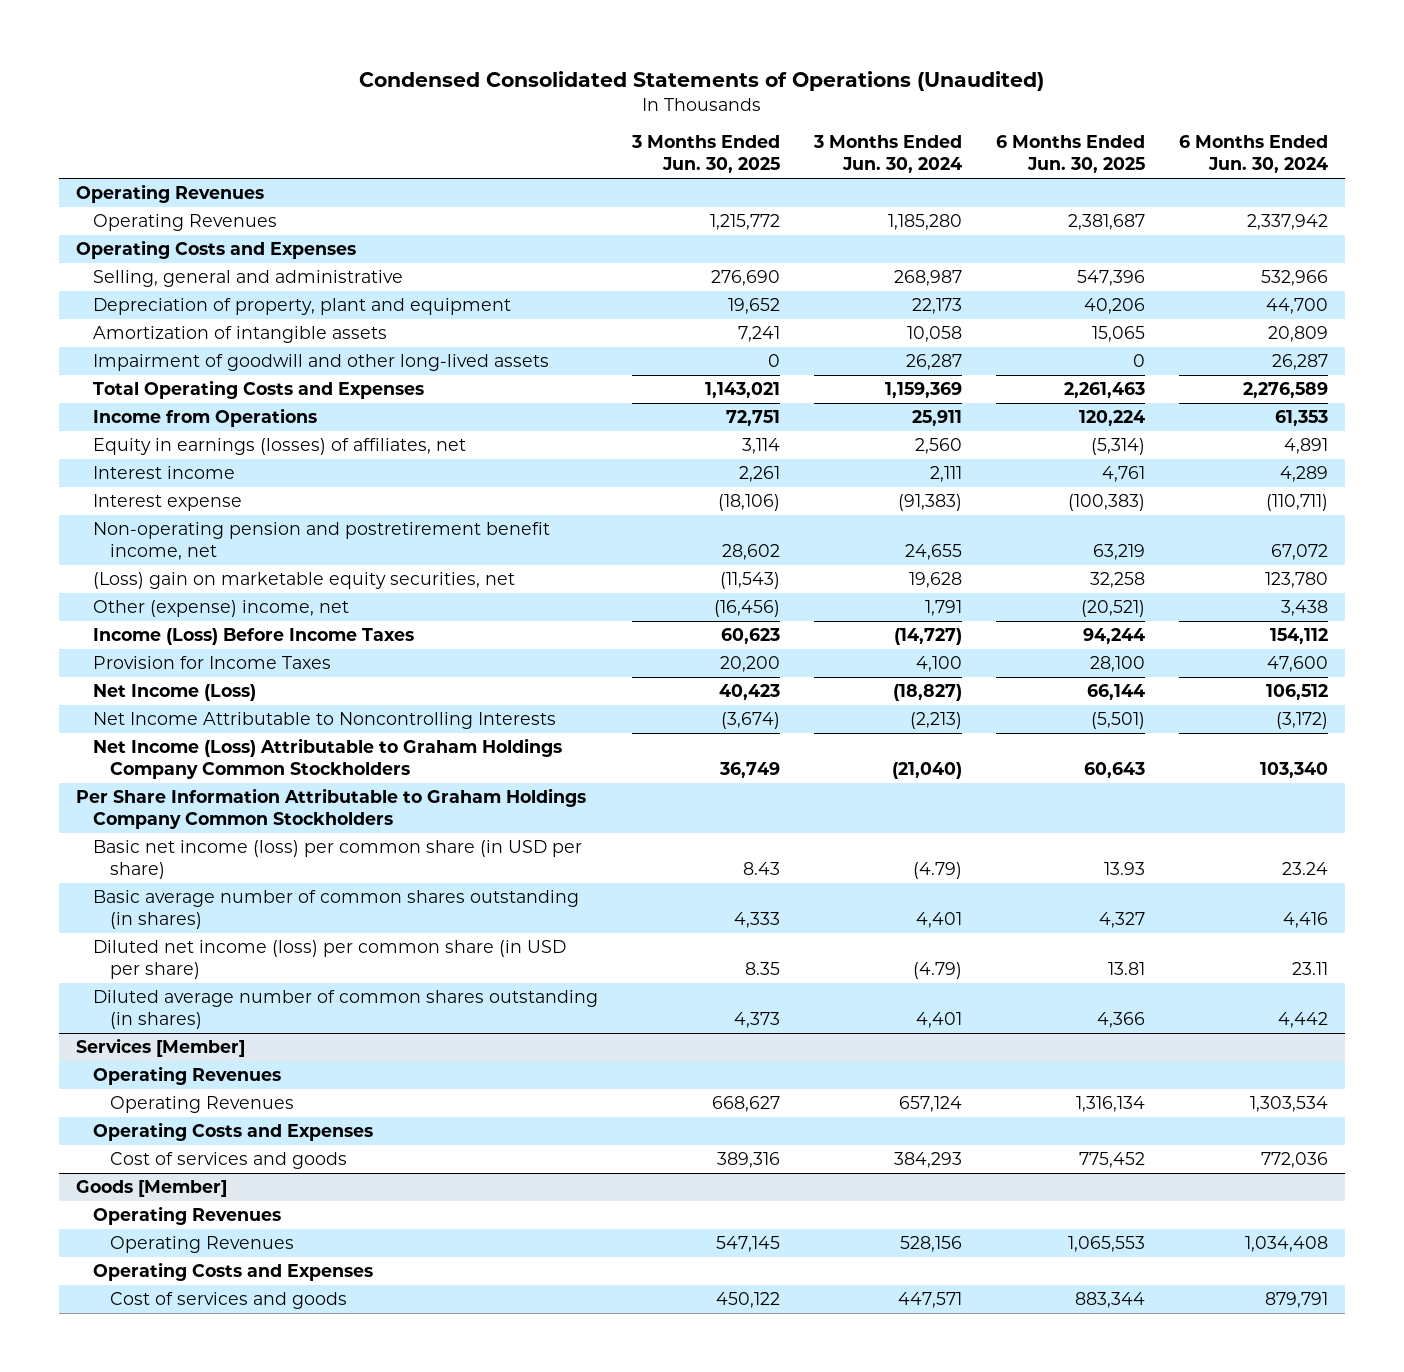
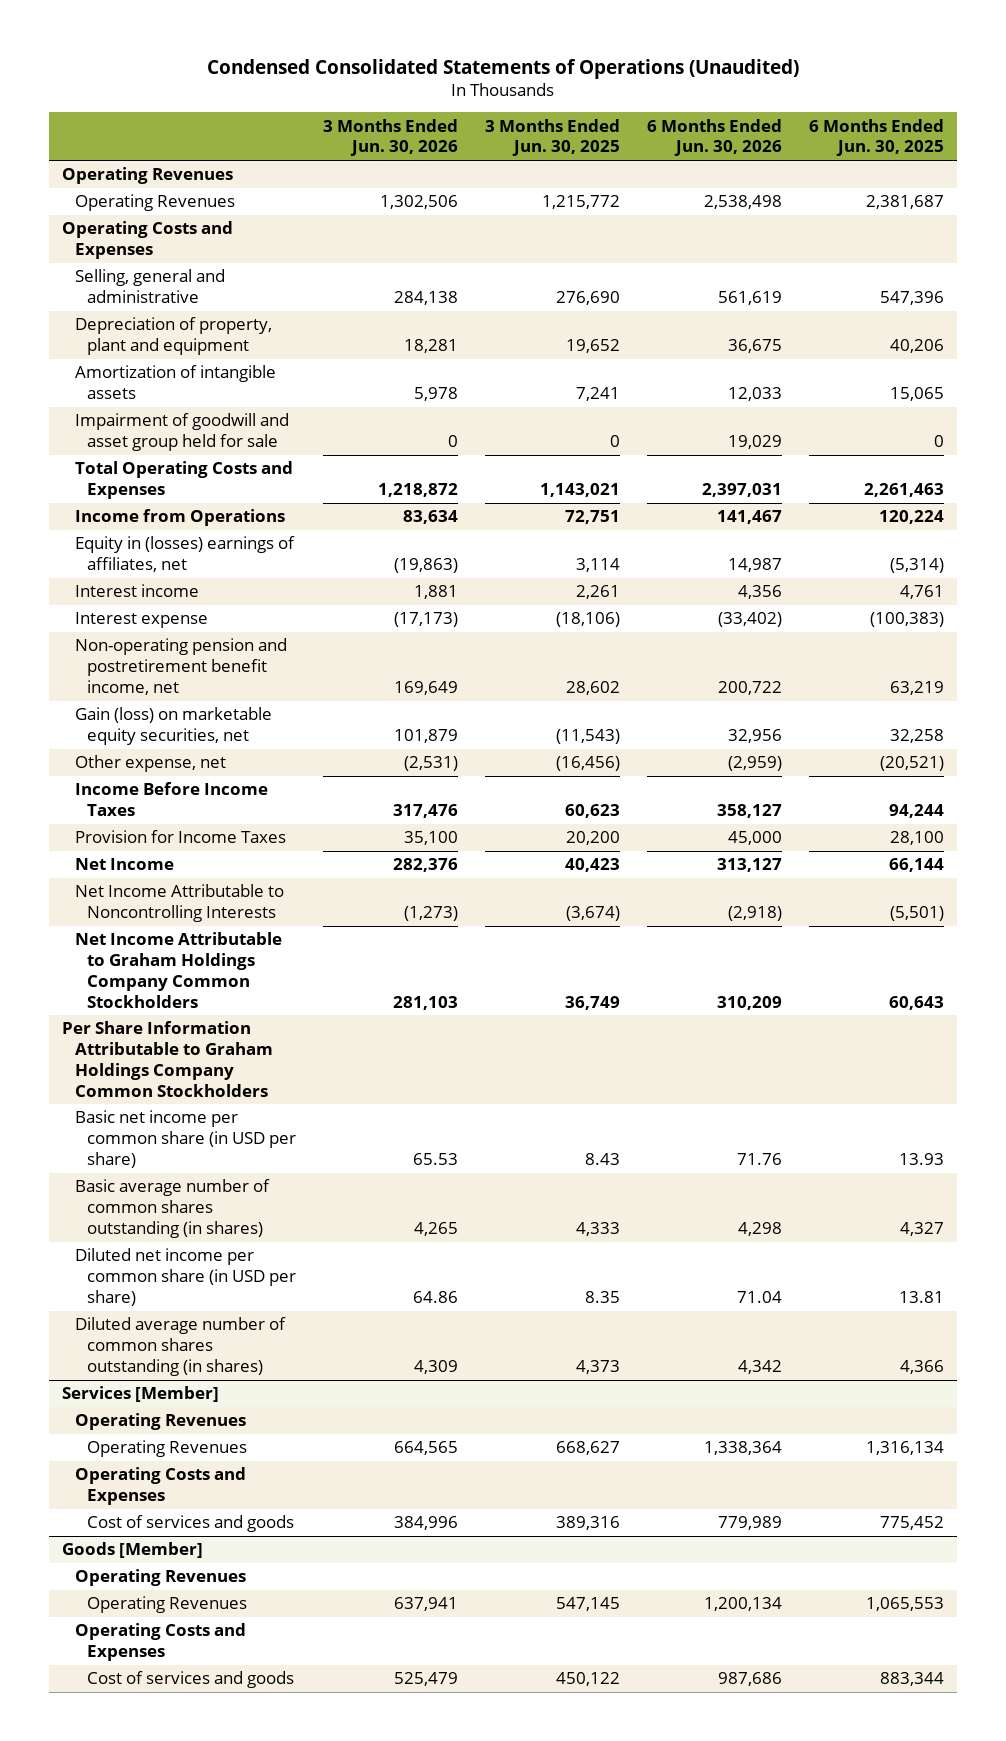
- | 3 Months Ended Jun. 30, 2025 | 3 Months Ended Jun. 30, 2024 | 6 Months Ended Jun. 30, 2025 | 6 Months Ended Jun. 30, 2024
+ | 3 Months Ended Jun. 30, 2026 | 3 Months Ended Jun. 30, 2025 | 6 Months Ended Jun. 30, 2026 | 6 Months Ended Jun. 30, 2025
- Impairment of goodwill and other long-lived assets | 0 | 26,287 | 0 | 26,287
+ Impairment of goodwill and asset group held for sale | 0 | 0 | 19,029 | 0
- Equity in earnings (losses) of affiliates, net | 3,114 | 2,560 | (5,314) | 4,891
+ Equity in (losses) earnings of affiliates, net | (19,863) | 3,114 | 14,987 | (5,314)
- (Loss) gain on marketable equity securities, net | (11,543) | 19,628 | 32,258 | 123,780
- Other (expense) income, net | (16,456) | 1,791 | (20,521) | 3,438
- Income (Loss) Before Income Taxes | 60,623 | (14,727) | 94,244 | 154,112
+ Gain (loss) on marketable equity securities, net | 101,879 | (11,543) | 32,956 | 32,258
+ Other expense, net | (2,531) | (16,456) | (2,959) | (20,521)
+ Income Before Income Taxes | 317,476 | 60,623 | 358,127 | 94,244
- Net Income (Loss) | 40,423 | (18,827) | 66,144 | 106,512
+ Net Income | 282,376 | 40,423 | 313,127 | 66,144
- Net Income (Loss) Attributable to Graham Holdings Company Common Stockholders | 36,749 | (21,040) | 60,643 | 103,340
+ Net Income Attributable to Graham Holdings Company Common Stockholders | 281,103 | 36,749 | 310,209 | 60,643
- Basic net income (loss) per common share (in USD per share) | 8.43 | (4.79) | 13.93 | 23.24
+ Basic net income per common share (in USD per share) | 65.53 | 8.43 | 71.76 | 13.93
- Diluted net income (loss) per common share (in USD per share) | 8.35 | (4.79) | 13.81 | 23.11
+ Diluted net income per common share (in USD per share) | 64.86 | 8.35 | 71.04 | 13.81

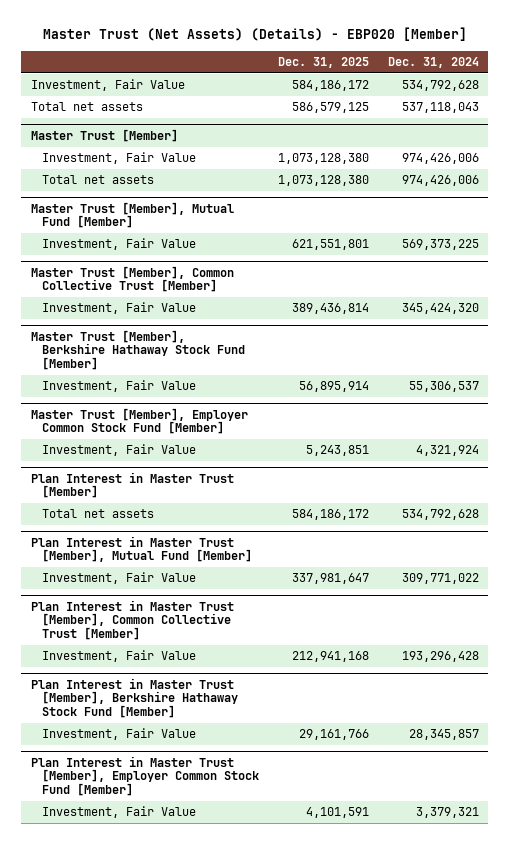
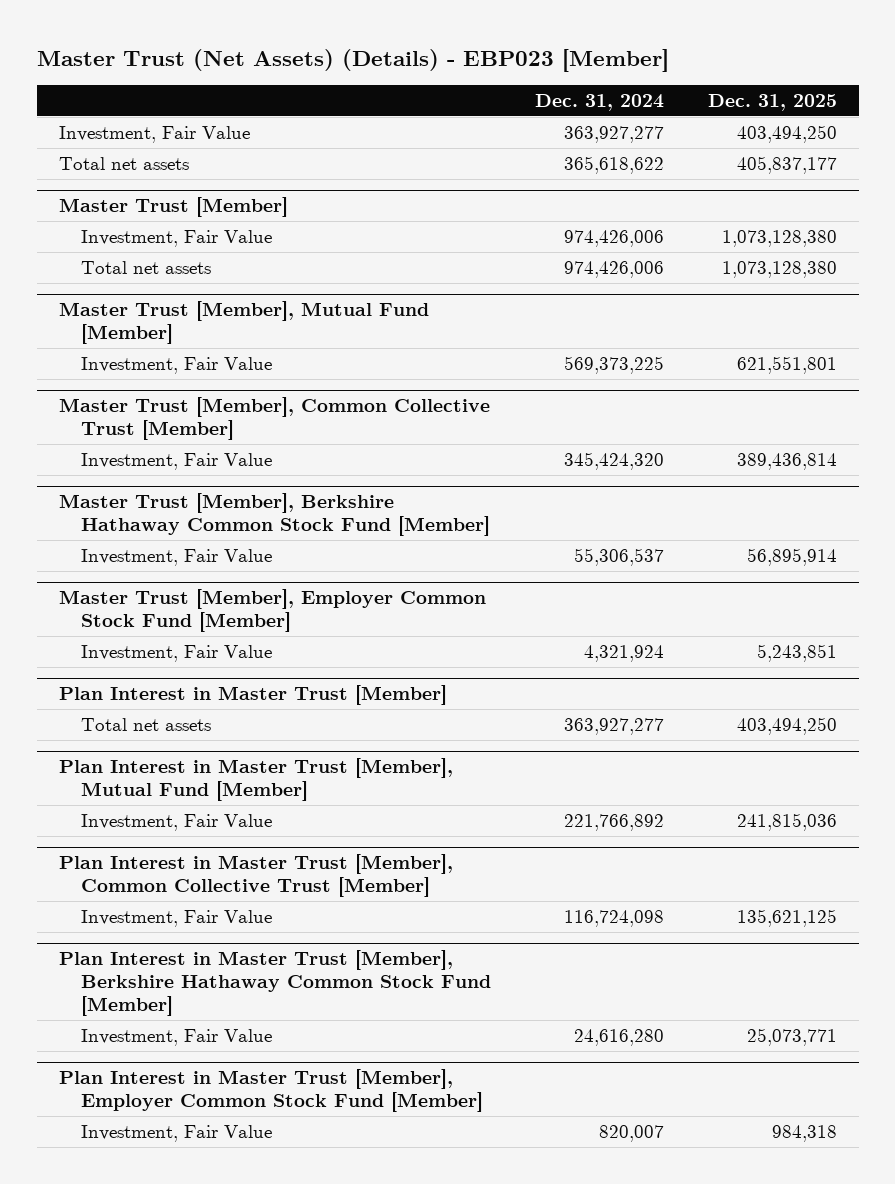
- Master Trust (Net Assets) (Details) - EBP020 [Member]
+ Master Trust (Net Assets) (Details) - EBP023 [Member]
- | Dec. 31, 2025 | Dec. 31, 2024
+ | Dec. 31, 2024 | Dec. 31, 2025
- Investment, Fair Value | 584,186,172 | 534,792,628
- Total net assets | 586,579,125 | 537,118,043
+ Investment, Fair Value | 363,927,277 | 403,494,250
+ Total net assets | 365,618,622 | 405,837,177
- Master Trust [Member], Berkshire Hathaway Stock Fund [Member]
+ Master Trust [Member], Berkshire Hathaway Common Stock Fund [Member]
@ Plan Interest in Master Trust [Member]
- Total net assets | 584,186,172 | 534,792,628
+ Total net assets | 363,927,277 | 403,494,250
@ Plan Interest in Master Trust [Member], Mutual Fund [Member]
- Investment, Fair Value | 337,981,647 | 309,771,022
+ Investment, Fair Value | 221,766,892 | 241,815,036
@ Plan Interest in Master Trust [Member], Common Collective Trust [Member]
- Investment, Fair Value | 212,941,168 | 193,296,428
- Plan Interest in Master Trust [Member], Berkshire Hathaway Stock Fund [Member]
- Investment, Fair Value | 29,161,766 | 28,345,857
@ Plan Interest in Master Trust [Member], Common Collective Trust [Member]
+ Investment, Fair Value | 116,724,098 | 135,621,125
+ Plan Interest in Master Trust [Member], Berkshire Hathaway Common Stock Fund [Member]
+ Investment, Fair Value | 24,616,280 | 25,073,771
@ Plan Interest in Master Trust [Member], Employer Common Stock Fund [Member]
- Investment, Fair Value | 4,101,591 | 3,379,321
+ Investment, Fair Value | 820,007 | 984,318

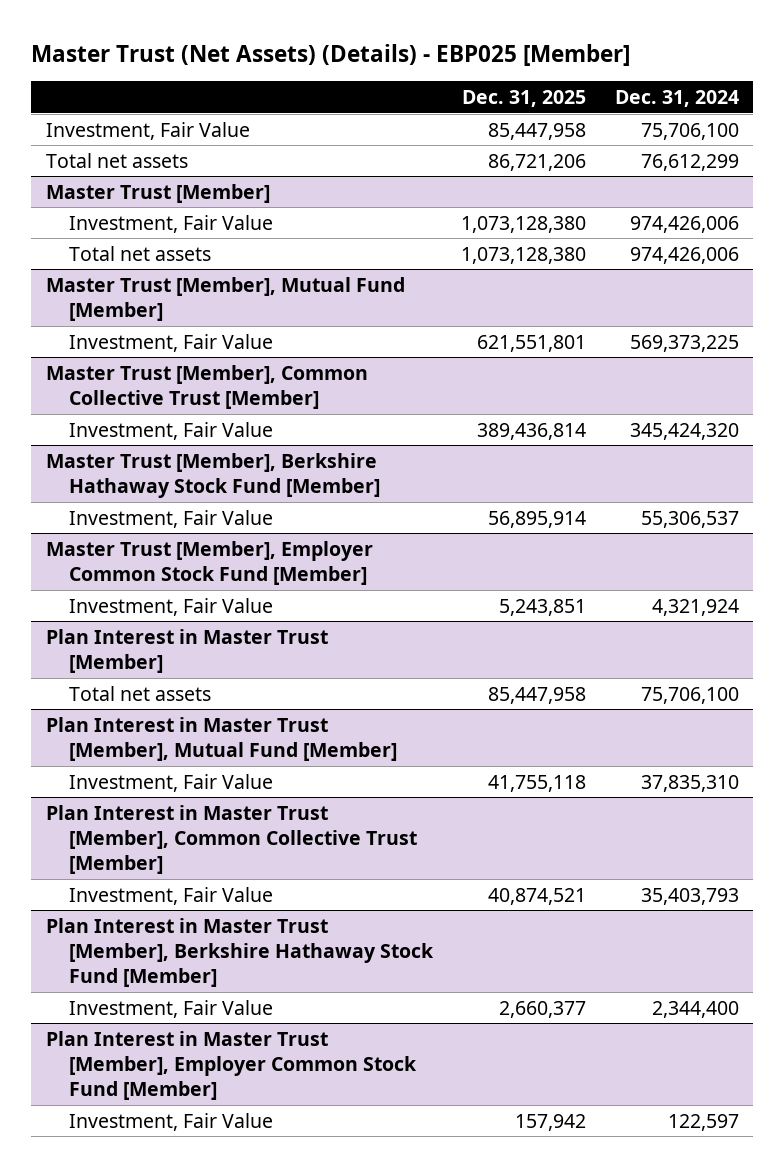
- Master Trust (Net Assets) (Details) - EBP023 [Member]
+ Master Trust (Net Assets) (Details) - EBP025 [Member]
- | Dec. 31, 2024 | Dec. 31, 2025
+ | Dec. 31, 2025 | Dec. 31, 2024
- Investment, Fair Value | 363,927,277 | 403,494,250
- Total net assets | 365,618,622 | 405,837,177
+ Investment, Fair Value | 85,447,958 | 75,706,100
+ Total net assets | 86,721,206 | 76,612,299
- Master Trust [Member], Berkshire Hathaway Common Stock Fund [Member]
+ Master Trust [Member], Berkshire Hathaway Stock Fund [Member]
@ Plan Interest in Master Trust [Member]
- Total net assets | 363,927,277 | 403,494,250
+ Total net assets | 85,447,958 | 75,706,100
@ Plan Interest in Master Trust [Member], Mutual Fund [Member]
- Investment, Fair Value | 221,766,892 | 241,815,036
+ Investment, Fair Value | 41,755,118 | 37,835,310
@ Plan Interest in Master Trust [Member], Common Collective Trust [Member]
- Investment, Fair Value | 116,724,098 | 135,621,125
- Plan Interest in Master Trust [Member], Berkshire Hathaway Common Stock Fund [Member]
- Investment, Fair Value | 24,616,280 | 25,073,771
@ Plan Interest in Master Trust [Member], Common Collective Trust [Member]
+ Investment, Fair Value | 40,874,521 | 35,403,793
+ Plan Interest in Master Trust [Member], Berkshire Hathaway Stock Fund [Member]
+ Investment, Fair Value | 2,660,377 | 2,344,400
@ Plan Interest in Master Trust [Member], Employer Common Stock Fund [Member]
- Investment, Fair Value | 820,007 | 984,318
+ Investment, Fair Value | 157,942 | 122,597

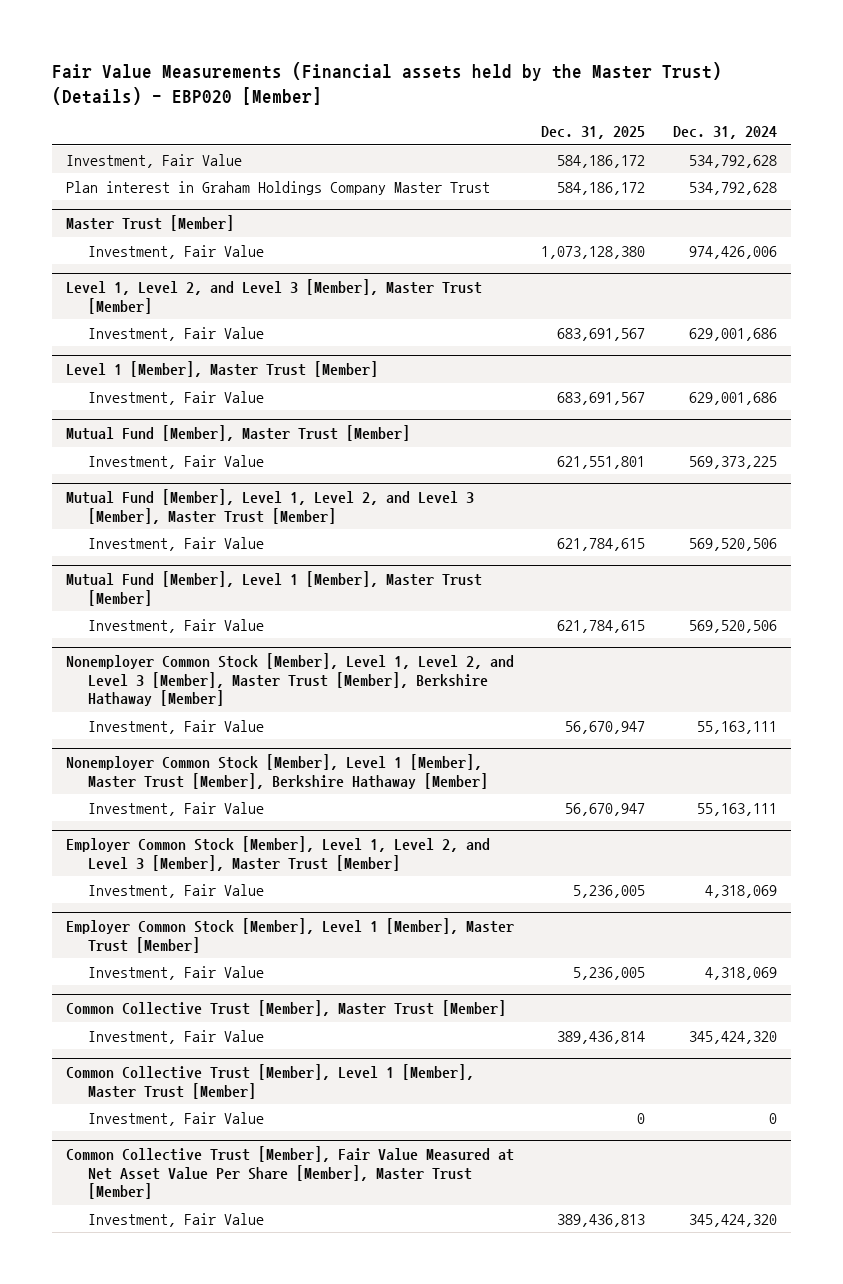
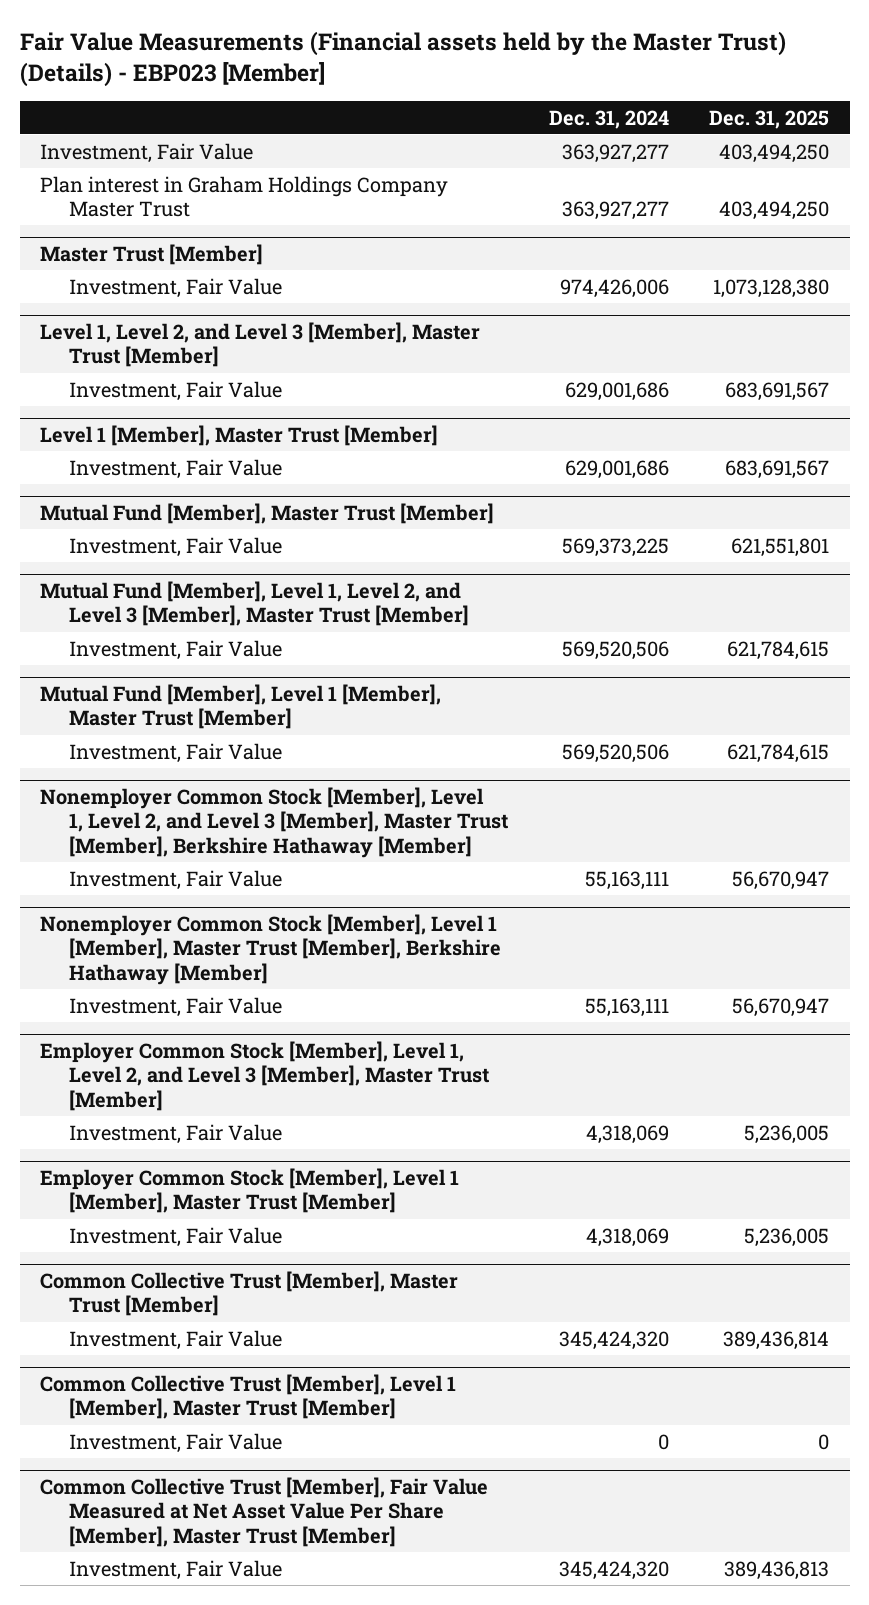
- Fair Value Measurements (Financial assets held by the Master Trust) (Details) - EBP020 [Member]
+ Fair Value Measurements (Financial assets held by the Master Trust) (Details) - EBP023 [Member]
- | Dec. 31, 2025 | Dec. 31, 2024
+ | Dec. 31, 2024 | Dec. 31, 2025
- Investment, Fair Value | 584,186,172 | 534,792,628
- Plan interest in Graham Holdings Company Master Trust | 584,186,172 | 534,792,628
+ Investment, Fair Value | 363,927,277 | 403,494,250
+ Plan interest in Graham Holdings Company Master Trust | 363,927,277 | 403,494,250

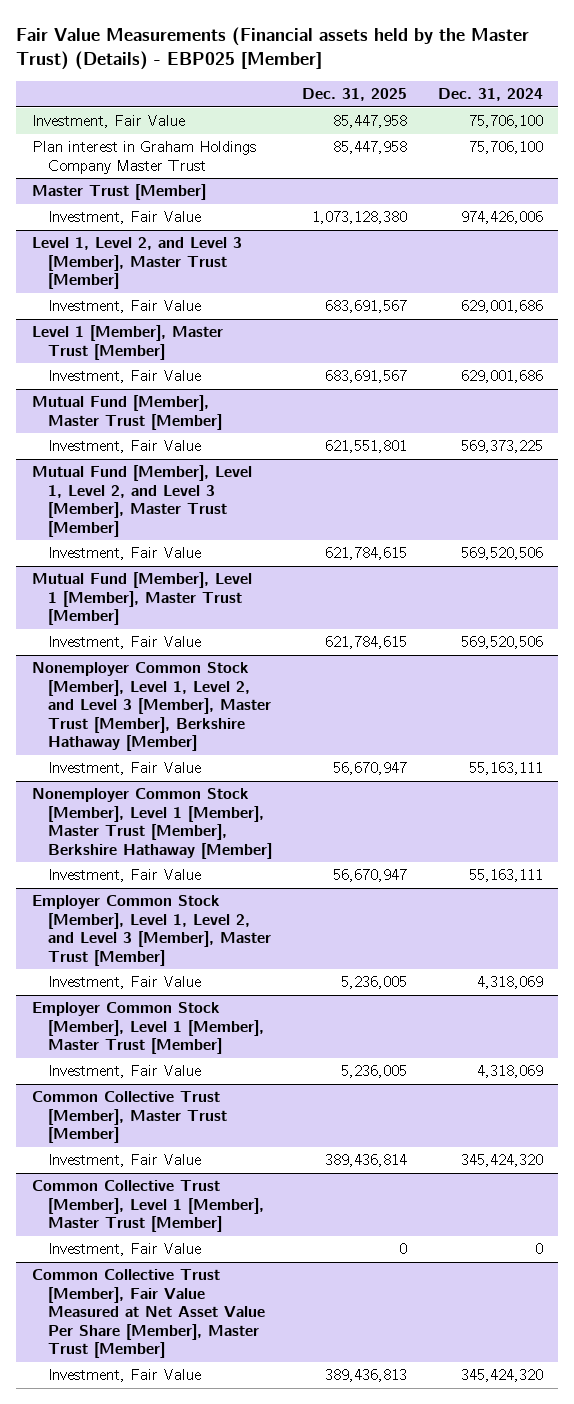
- Fair Value Measurements (Financial assets held by the Master Trust) (Details) - EBP023 [Member]
+ Fair Value Measurements (Financial assets held by the Master Trust) (Details) - EBP025 [Member]
- | Dec. 31, 2024 | Dec. 31, 2025
+ | Dec. 31, 2025 | Dec. 31, 2024
- Investment, Fair Value | 363,927,277 | 403,494,250
- Plan interest in Graham Holdings Company Master Trust | 363,927,277 | 403,494,250
+ Investment, Fair Value | 85,447,958 | 75,706,100
+ Plan interest in Graham Holdings Company Master Trust | 85,447,958 | 75,706,100

